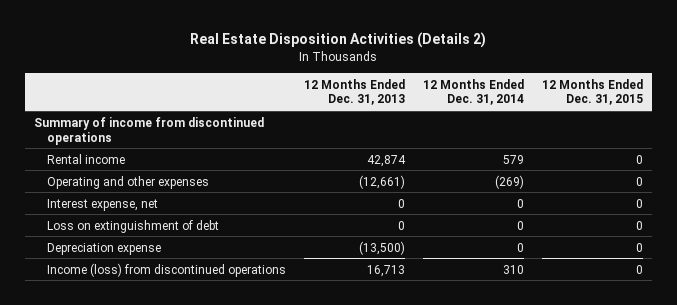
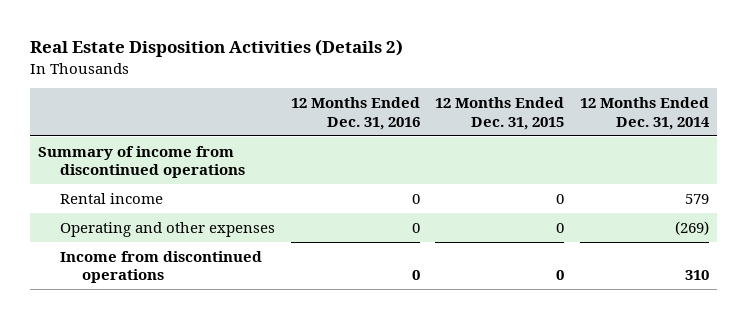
- | 12 Months Ended Dec. 31, 2013 | 12 Months Ended Dec. 31, 2014 | 12 Months Ended Dec. 31, 2015
+ | 12 Months Ended Dec. 31, 2016 | 12 Months Ended Dec. 31, 2015 | 12 Months Ended Dec. 31, 2014
- Interest expense, net | 0 | 0 | 0
- Loss on extinguishment of debt | 0 | 0 | 0
- Depreciation expense | (13,500) | 0 | 0
- Income (loss) from discontinued operations | 16,713 | 310 | 0
+ Income from discontinued operations | 0 | 0 | 310

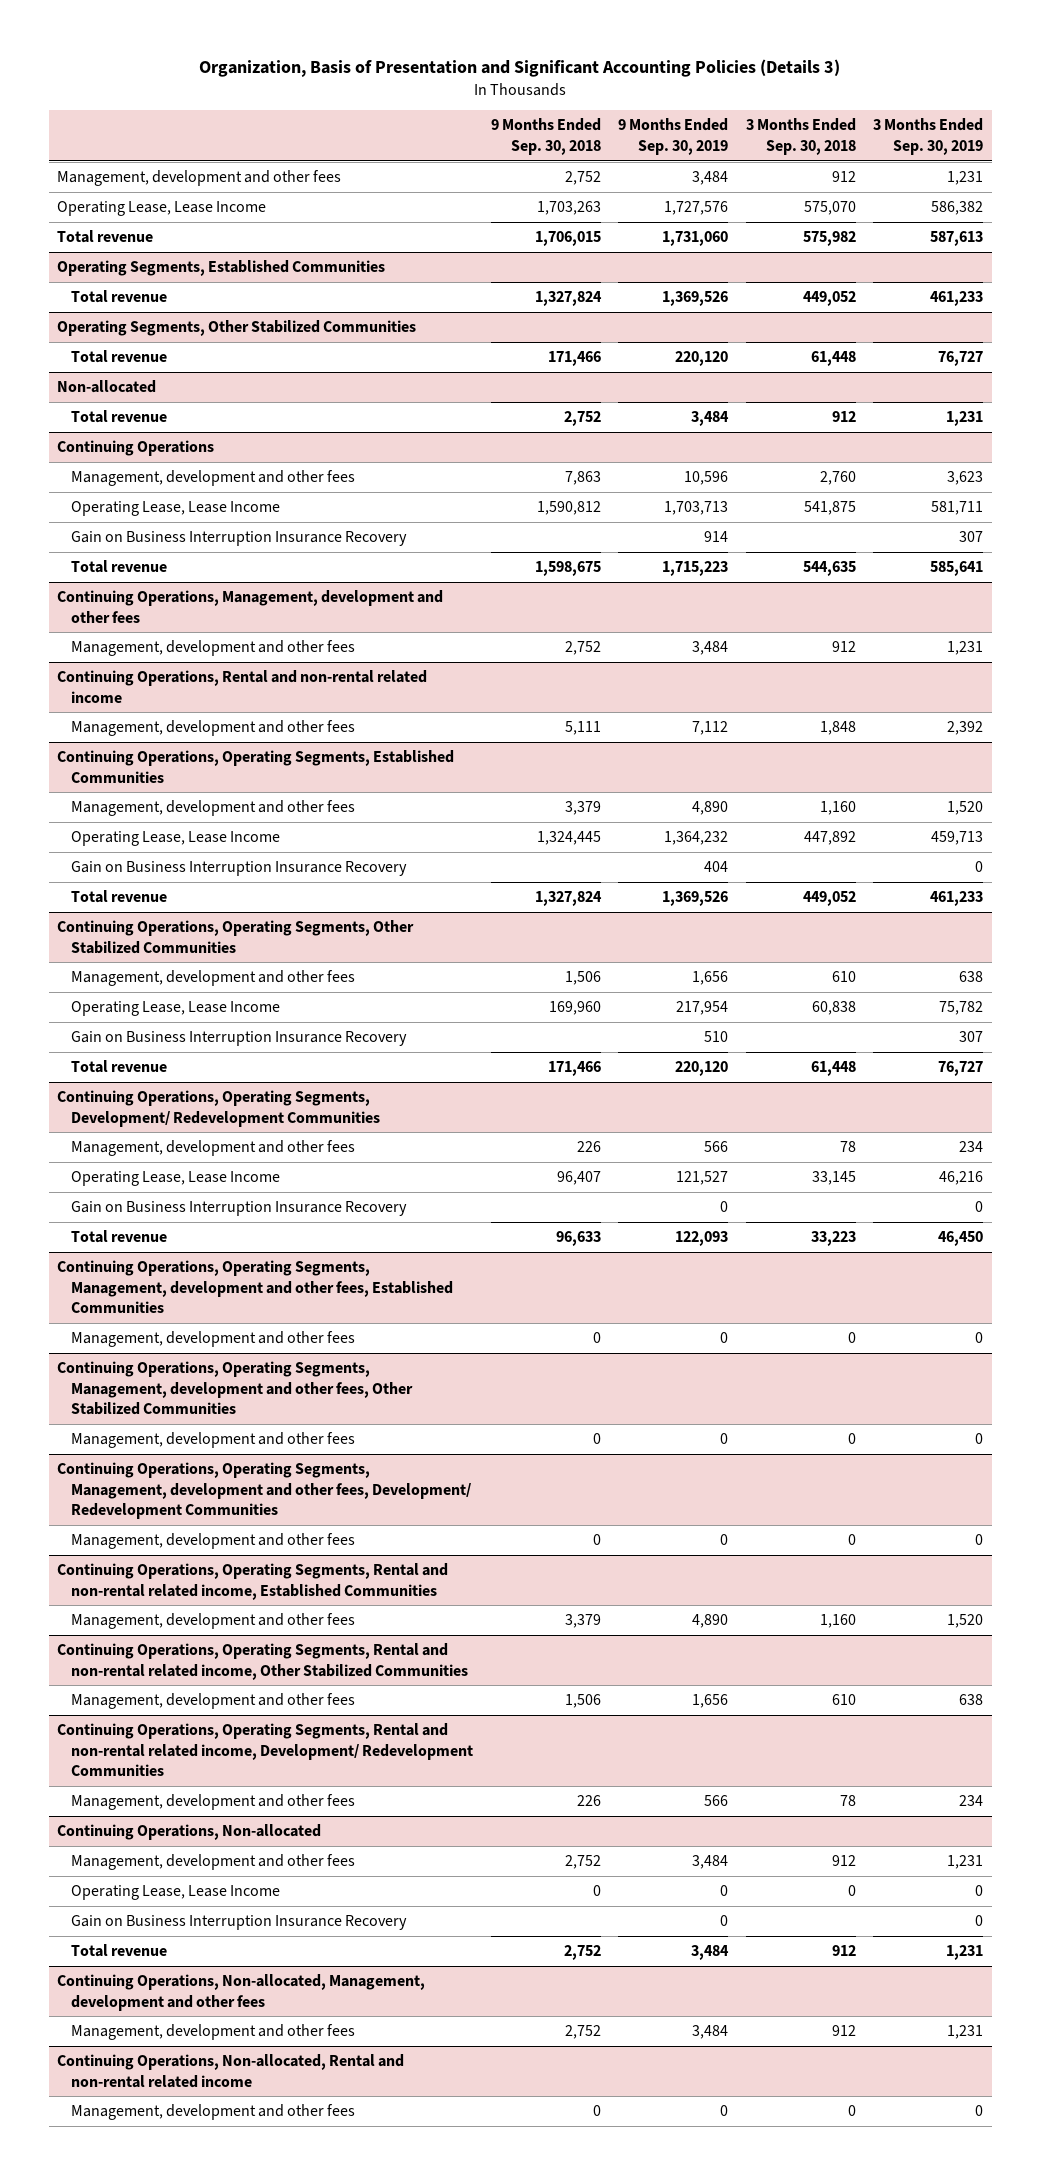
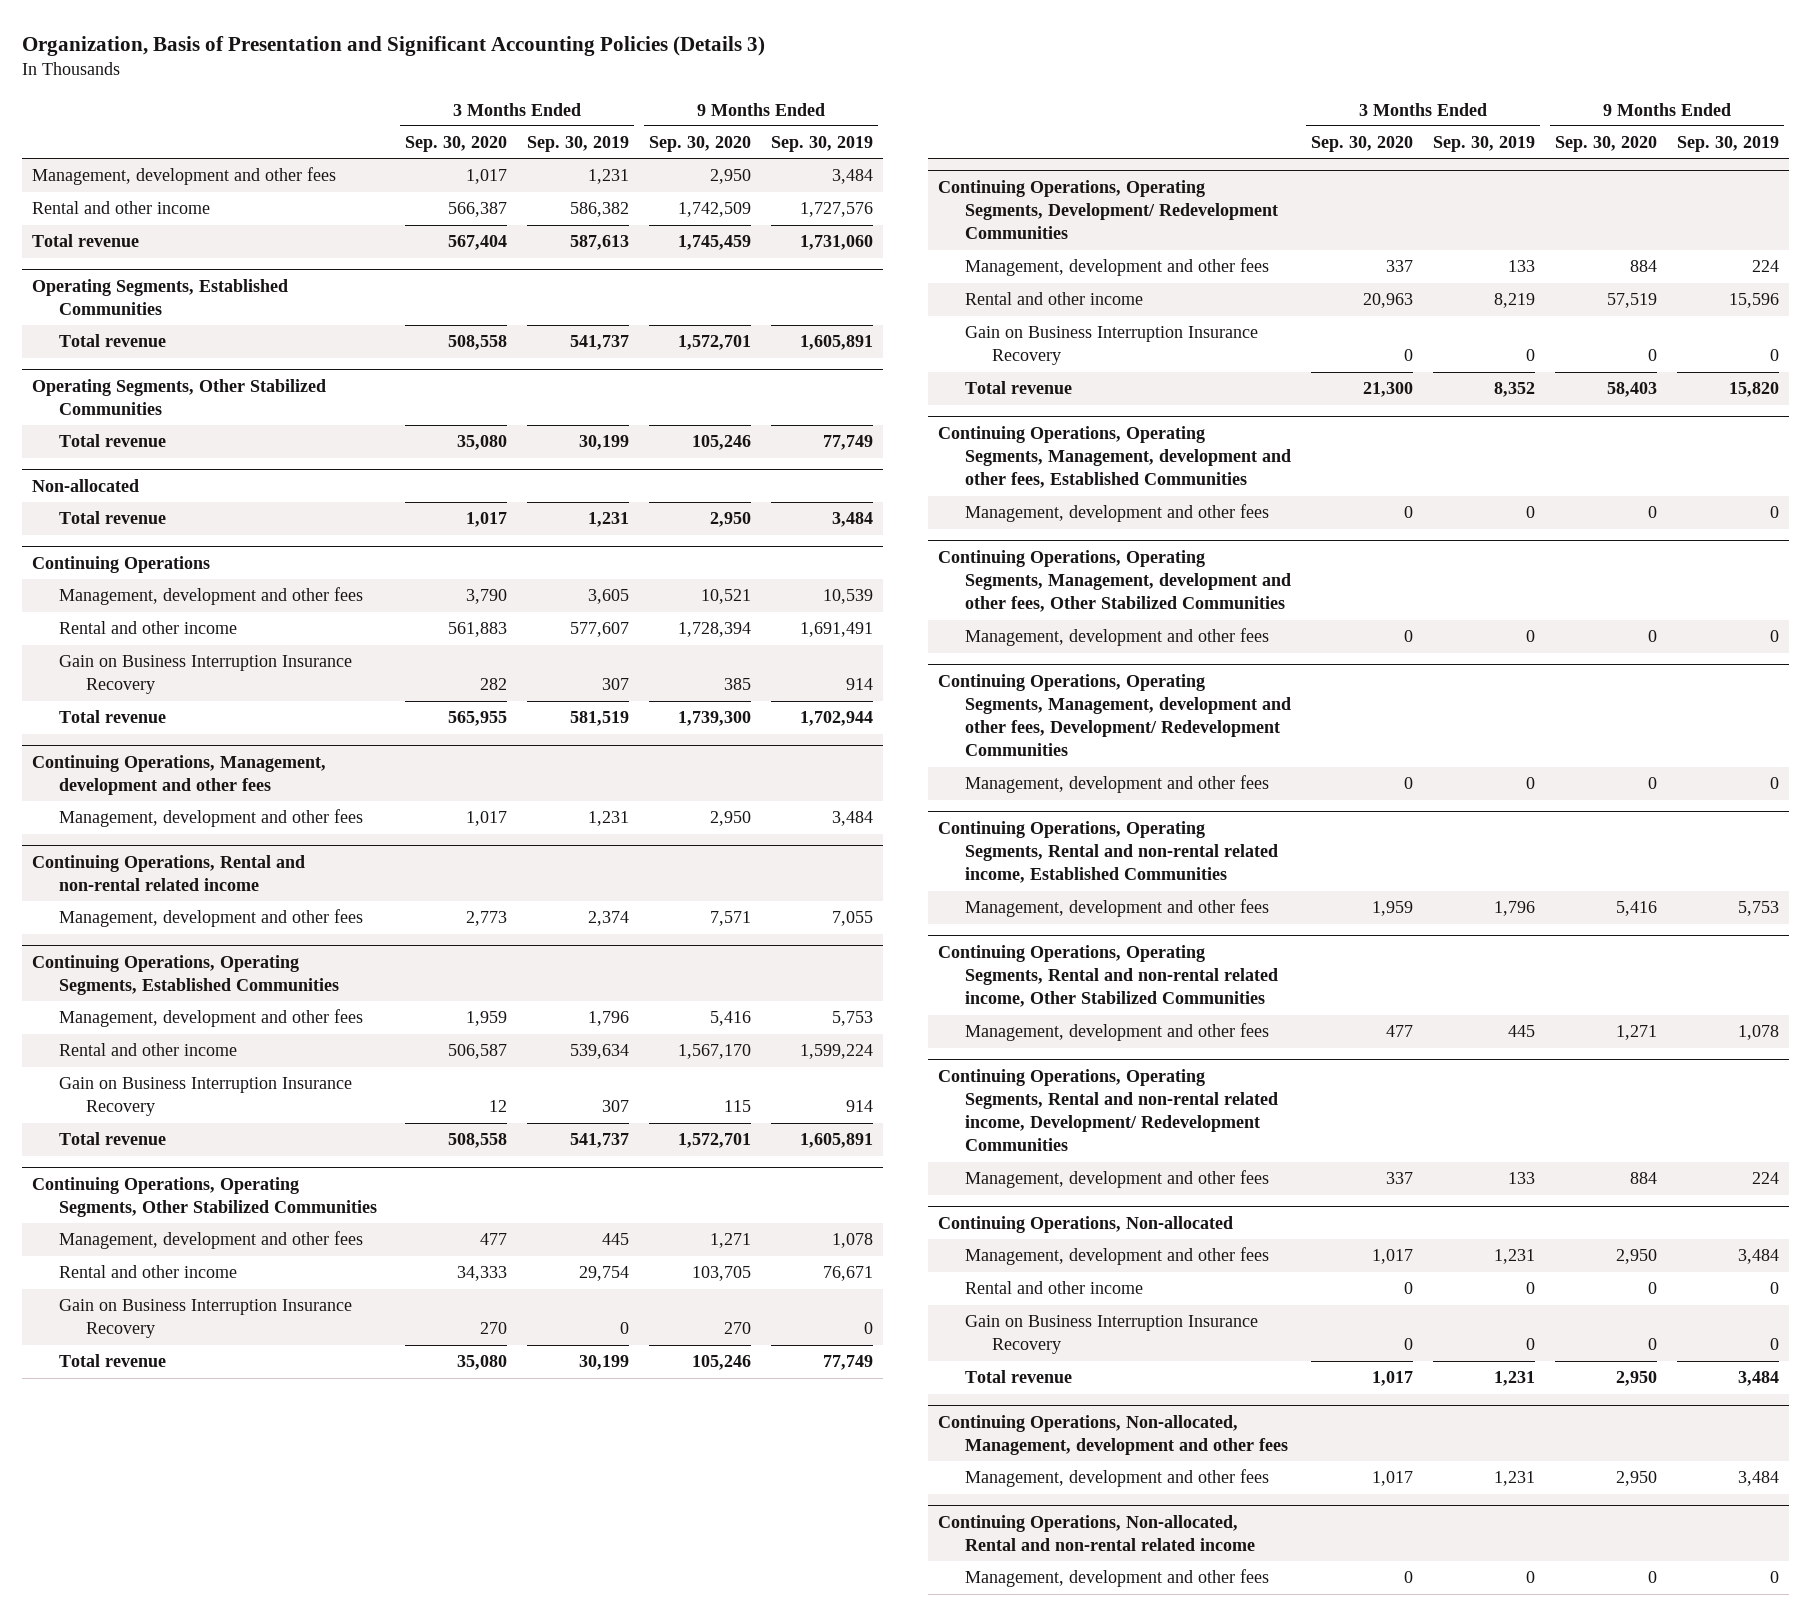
- | 9 Months Ended Sep. 30, 2018 | 9 Months Ended Sep. 30, 2019 | 3 Months Ended Sep. 30, 2018 | 3 Months Ended Sep. 30, 2019
+ | 3 Months Ended Sep. 30, 2020 | 3 Months Ended Sep. 30, 2019 | 9 Months Ended Sep. 30, 2020 | 9 Months Ended Sep. 30, 2019
- Operating Lease, Lease Income | 1,703,263 | 1,727,576 | 575,070 | 586,382
+ Rental and other income | 566,387 | 586,382 | 1,742,509 | 1,727,576
@ Operating Segments, Established Communities
- Total revenue | 1,327,824 | 1,369,526 | 449,052 | 461,233
+ Total revenue | 508,558 | 541,737 | 1,572,701 | 1,605,891
@ Operating Segments, Other Stabilized Communities
- Total revenue | 171,466 | 220,120 | 61,448 | 76,727
+ Total revenue | 35,080 | 30,199 | 105,246 | 77,749
@ Continuing Operations
- Management, development and other fees | 7,863 | 10,596 | 2,760 | 3,623
- Operating Lease, Lease Income | 1,590,812 | 1,703,713 | 541,875 | 581,711
+ Management, development and other fees | 3,790 | 3,605 | 10,521 | 10,539
+ Rental and other income | 561,883 | 577,607 | 1,728,394 | 1,691,491
- Total revenue | 1,598,675 | 1,715,223 | 544,635 | 585,641
+ Total revenue | 565,955 | 581,519 | 1,739,300 | 1,702,944
@ Continuing Operations, Rental and non-rental related income
- Management, development and other fees | 5,111 | 7,112 | 1,848 | 2,392
+ Management, development and other fees | 2,773 | 2,374 | 7,571 | 7,055
@ Continuing Operations, Operating Segments, Established Communities
- Management, development and other fees | 3,379 | 4,890 | 1,160 | 1,520
- Operating Lease, Lease Income | 1,324,445 | 1,364,232 | 447,892 | 459,713
- Gain on Business Interruption Insurance Recovery | | 404 | | 0
- Total revenue | 1,327,824 | 1,369,526 | 449,052 | 461,233
+ Management, development and other fees | 1,959 | 1,796 | 5,416 | 5,753
+ Rental and other income | 506,587 | 539,634 | 1,567,170 | 1,599,224
+ Gain on Business Interruption Insurance Recovery | 12 | 307 | 115 | 914
+ Total revenue | 508,558 | 541,737 | 1,572,701 | 1,605,891
@ Continuing Operations, Operating Segments, Other Stabilized Communities
- Management, development and other fees | 1,506 | 1,656 | 610 | 638
- Operating Lease, Lease Income | 169,960 | 217,954 | 60,838 | 75,782
- Gain on Business Interruption Insurance Recovery | | 510 | | 307
- Total revenue | 171,466 | 220,120 | 61,448 | 76,727
+ Management, development and other fees | 477 | 445 | 1,271 | 1,078
+ Rental and other income | 34,333 | 29,754 | 103,705 | 76,671
+ Gain on Business Interruption Insurance Recovery | 270 | 0 | 270 | 0
+ Total revenue | 35,080 | 30,199 | 105,246 | 77,749
@ Continuing Operations, Operating Segments, Development/ Redevelopment Communities
- Management, development and other fees | 226 | 566 | 78 | 234
- Operating Lease, Lease Income | 96,407 | 121,527 | 33,145 | 46,216
+ Management, development and other fees | 337 | 133 | 884 | 224
+ Rental and other income | 20,963 | 8,219 | 57,519 | 15,596
- Total revenue | 96,633 | 122,093 | 33,223 | 46,450
+ Total revenue | 21,300 | 8,352 | 58,403 | 15,820
@ Continuing Operations, Operating Segments, Rental and non-rental related income, Established Communities
- Management, development and other fees | 3,379 | 4,890 | 1,160 | 1,520
+ Management, development and other fees | 1,959 | 1,796 | 5,416 | 5,753
@ Continuing Operations, Operating Segments, Rental and non-rental related income, Other Stabilized Communities
- Management, development and other fees | 1,506 | 1,656 | 610 | 638
+ Management, development and other fees | 477 | 445 | 1,271 | 1,078
@ Continuing Operations, Operating Segments, Rental and non-rental related income, Development/ Redevelopment Communities
- Management, development and other fees | 226 | 566 | 78 | 234
+ Management, development and other fees | 337 | 133 | 884 | 224
@ Continuing Operations, Non-allocated
- Operating Lease, Lease Income | 0 | 0 | 0 | 0
+ Rental and other income | 0 | 0 | 0 | 0

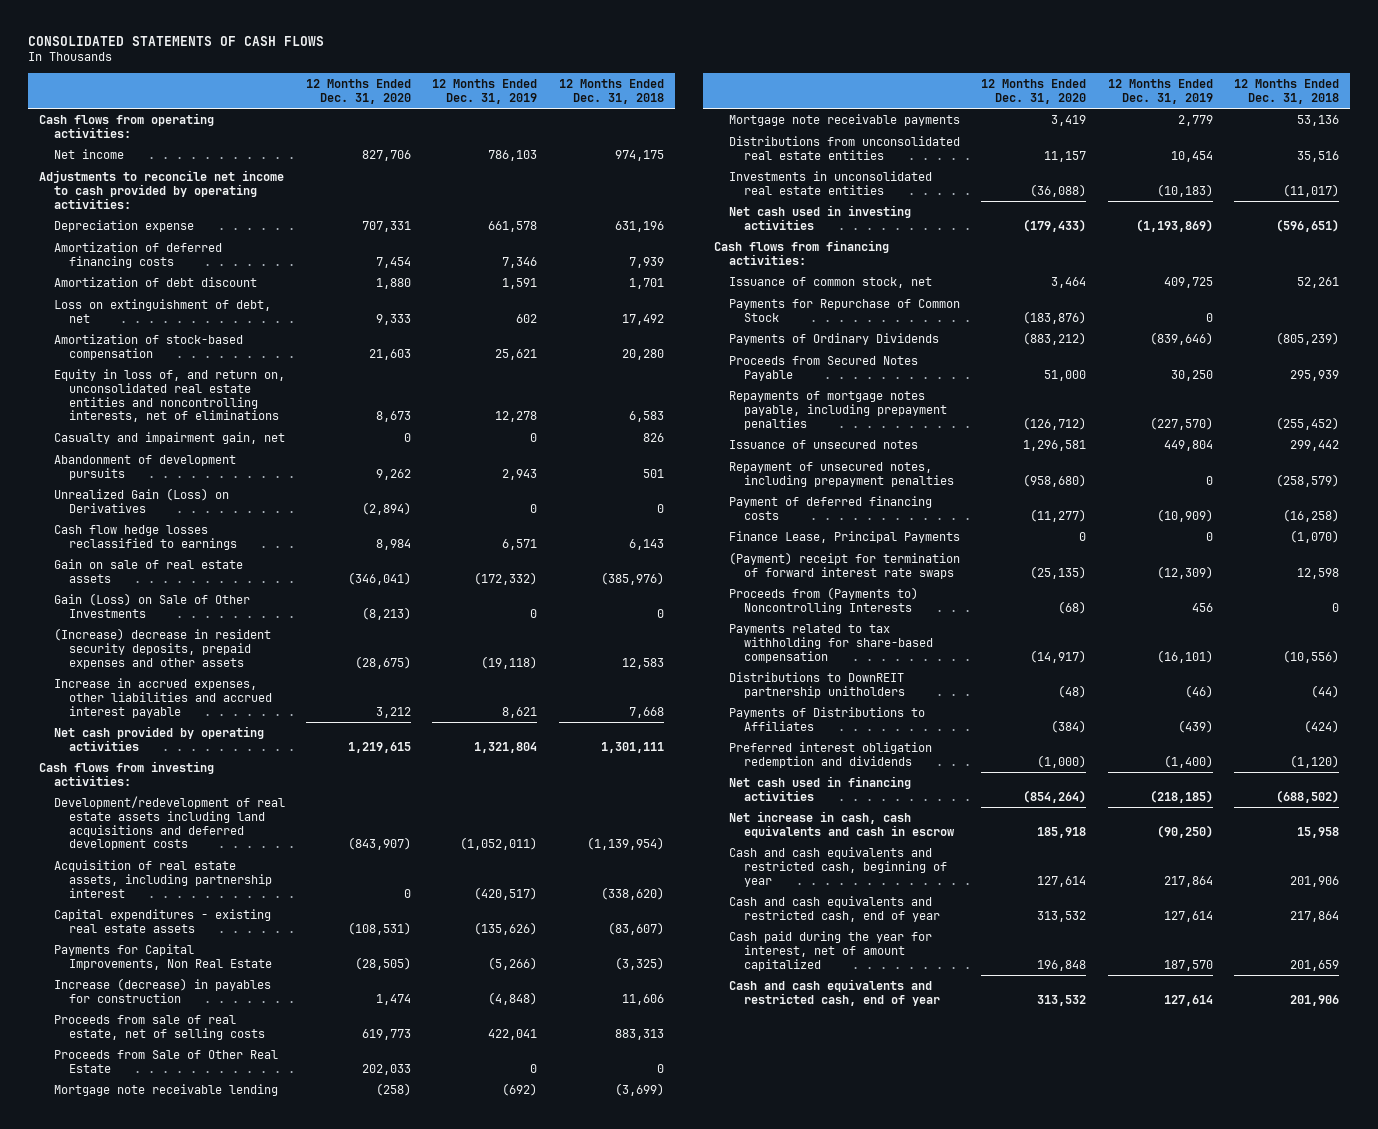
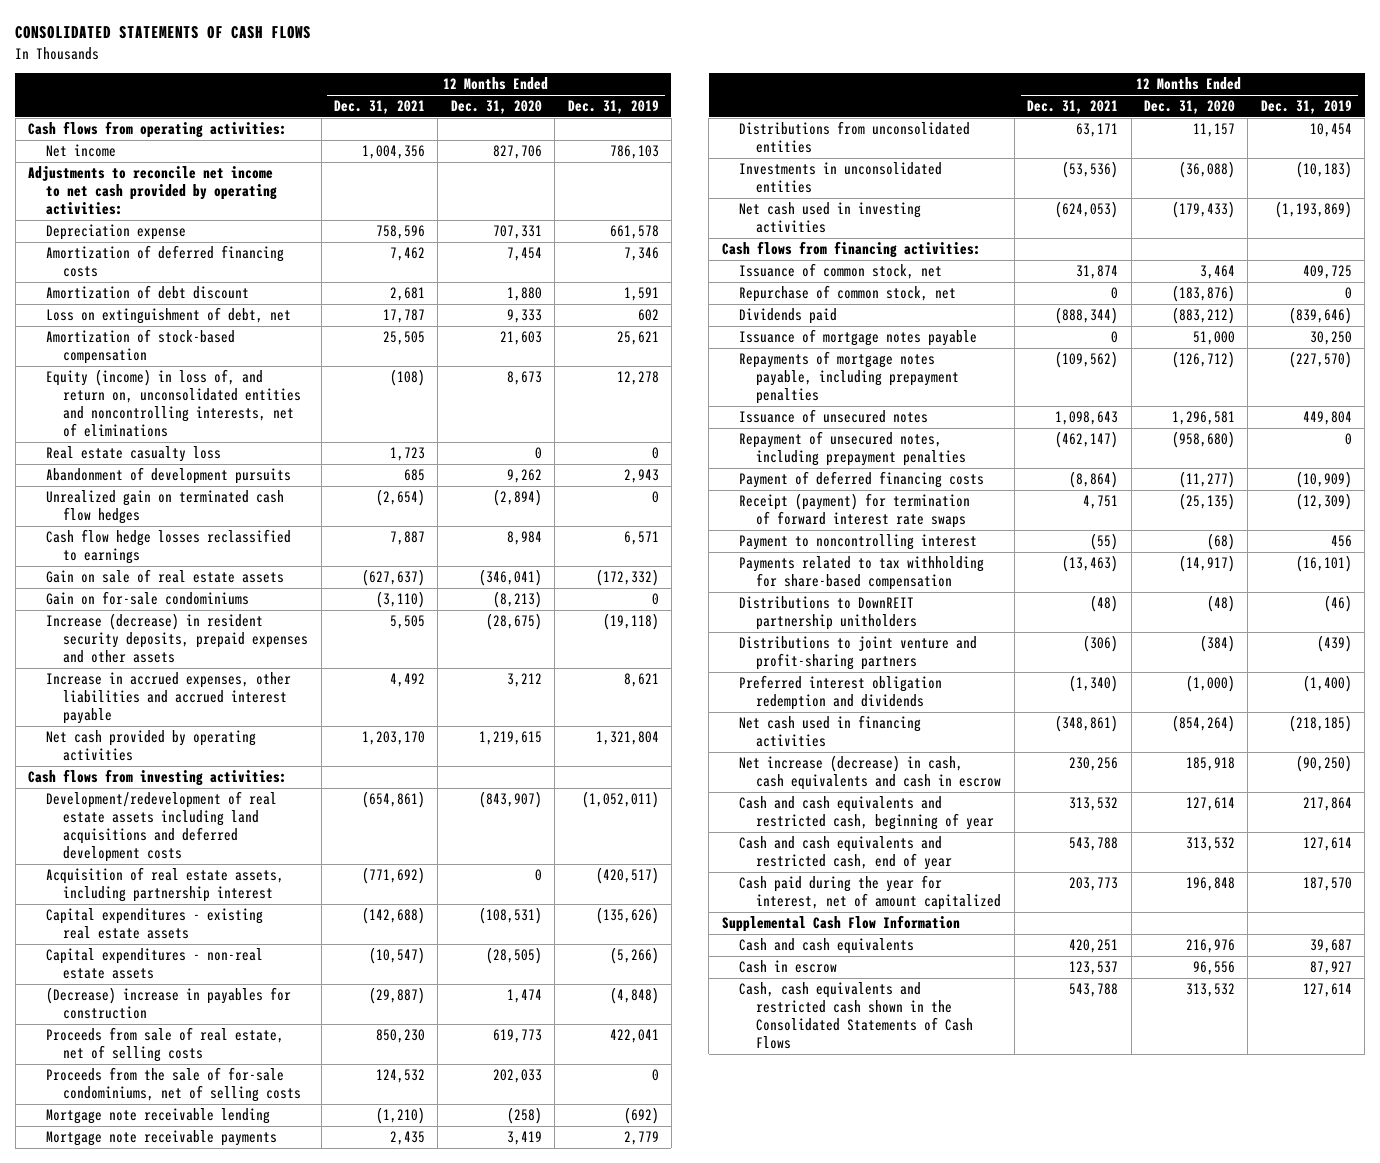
- | 12 Months Ended Dec. 31, 2020 | 12 Months Ended Dec. 31, 2019 | 12 Months Ended Dec. 31, 2018
+ | 12 Months Ended Dec. 31, 2021 | 12 Months Ended Dec. 31, 2020 | 12 Months Ended Dec. 31, 2019
- Adjustments to reconcile net income to cash provided by operating activities:
+ Adjustments to reconcile net income to net cash provided by operating activities:
- Equity in loss of, and return on, unconsolidated real estate entities and noncontrolling interests, net of eliminations | 8,673 | 12,278 | 6,583
- Casualty and impairment gain, net | 0 | 0 | 826
+ Equity (income) in loss of, and return on, unconsolidated entities and noncontrolling interests, net of eliminations | (108) | 8,673 | 12,278
+ Real estate casualty loss | 1,723 | 0 | 0
- Unrealized Gain (Loss) on Derivatives | (2,894) | 0 | 0
+ Unrealized gain on terminated cash flow hedges | (2,654) | (2,894) | 0
- Gain (Loss) on Sale of Other Investments | (8,213) | 0 | 0
- (Increase) decrease in resident security deposits, prepaid expenses and other assets | (28,675) | (19,118) | 12,583
+ Gain on for-sale condominiums | (3,110) | (8,213) | 0
+ Increase (decrease) in resident security deposits, prepaid expenses and other assets | 5,505 | (28,675) | (19,118)
- Payments for Capital Improvements, Non Real Estate | (28,505) | (5,266) | (3,325)
- Increase (decrease) in payables for construction | 1,474 | (4,848) | 11,606
+ Capital expenditures - non-real estate assets | (10,547) | (28,505) | (5,266)
+ (Decrease) increase in payables for construction | (29,887) | 1,474 | (4,848)
- Proceeds from Sale of Other Real Estate | 202,033 | 0 | 0
+ Proceeds from the sale of for-sale condominiums, net of selling costs | 124,532 | 202,033 | 0
- Distributions from unconsolidated real estate entities | 11,157 | 10,454 | 35,516
- Investments in unconsolidated real estate entities | (36,088) | (10,183) | (11,017)
+ Distributions from unconsolidated entities | 63,171 | 11,157 | 10,454
+ Investments in unconsolidated entities | (53,536) | (36,088) | (10,183)
- Payments for Repurchase of Common Stock | (183,876) | 0 |
- Payments of Ordinary Dividends | (883,212) | (839,646) | (805,239)
- Proceeds from Secured Notes Payable | 51,000 | 30,250 | 295,939
+ Repurchase of common stock, net | 0 | (183,876) | 0
+ Dividends paid | (888,344) | (883,212) | (839,646)
+ Issuance of mortgage notes payable | 0 | 51,000 | 30,250
- Finance Lease, Principal Payments | 0 | 0 | (1,070)
- (Payment) receipt for termination of forward interest rate swaps | (25,135) | (12,309) | 12,598
- Proceeds from (Payments to) Noncontrolling Interests | (68) | 456 | 0
+ Receipt (payment) for termination of forward interest rate swaps | 4,751 | (25,135) | (12,309)
+ Payment to noncontrolling interest | (55) | (68) | 456
- Payments of Distributions to Affiliates | (384) | (439) | (424)
+ Distributions to joint venture and profit-sharing partners | (306) | (384) | (439)
- Net increase in cash, cash equivalents and cash in escrow | 185,918 | (90,250) | 15,958
+ Net increase (decrease) in cash, cash equivalents and cash in escrow | 230,256 | 185,918 | (90,250)
- Cash and cash equivalents and restricted cash, end of year | 313,532 | 127,614 | 201,906
+ Supplemental Cash Flow Information
+ Cash and cash equivalents | 420,251 | 216,976 | 39,687
+ Cash in escrow | 123,537 | 96,556 | 87,927
+ Cash, cash equivalents and restricted cash shown in the Consolidated Statements of Cash Flows | 543,788 | 313,532 | 127,614

